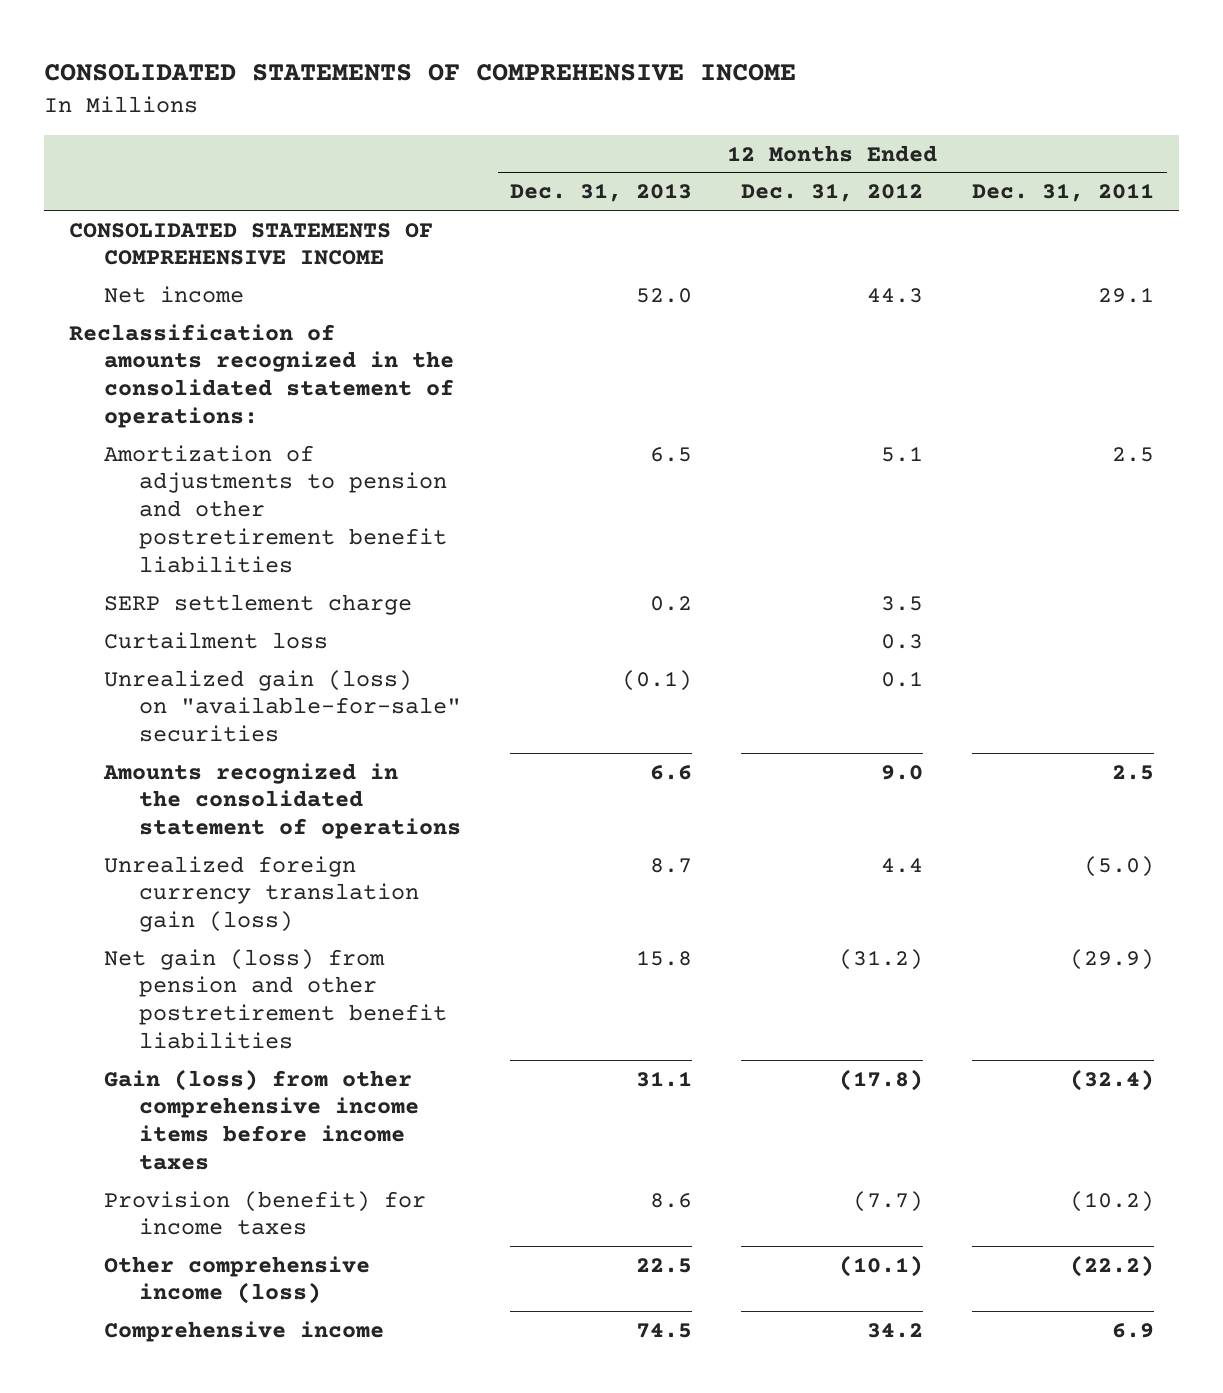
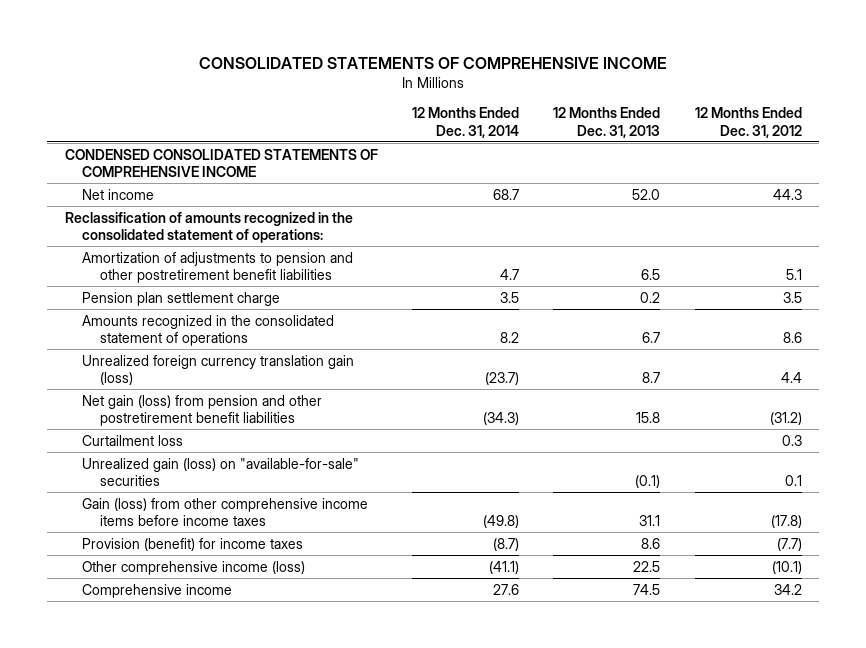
- | 12 Months Ended Dec. 31, 2013 | 12 Months Ended Dec. 31, 2012 | 12 Months Ended Dec. 31, 2011
+ | 12 Months Ended Dec. 31, 2014 | 12 Months Ended Dec. 31, 2013 | 12 Months Ended Dec. 31, 2012
- CONSOLIDATED STATEMENTS OF COMPREHENSIVE INCOME
+ CONDENSED CONSOLIDATED STATEMENTS OF COMPREHENSIVE INCOME
- SERP settlement charge | 0.2 | 3.5 |
- Amounts recognized in the consolidated statement of operations | 6.6 | 9.0 | 2.5
+ Pension plan settlement charge | 3.5 | 0.2 | 3.5
+ Amounts recognized in the consolidated statement of operations | 8.2 | 6.7 | 8.6
moved down: Curtailment loss | | | 0.3
moved down: Unrealized gain (loss) on "available-for-sale" securities | | (0.1) | 0.1

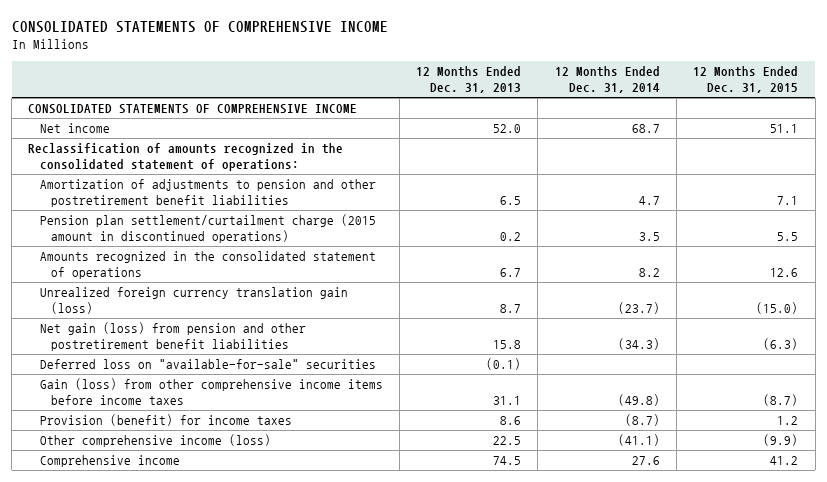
- | 12 Months Ended Dec. 31, 2014 | 12 Months Ended Dec. 31, 2013 | 12 Months Ended Dec. 31, 2012
+ | 12 Months Ended Dec. 31, 2013 | 12 Months Ended Dec. 31, 2014 | 12 Months Ended Dec. 31, 2015
- CONDENSED CONSOLIDATED STATEMENTS OF COMPREHENSIVE INCOME
+ CONSOLIDATED STATEMENTS OF COMPREHENSIVE INCOME
- Pension plan settlement charge | 3.5 | 0.2 | 3.5
+ Pension plan settlement/curtailment charge (2015 amount in discontinued operations) | 0.2 | 3.5 | 5.5
- Curtailment loss | | | 0.3
- Unrealized gain (loss) on "available-for-sale" securities | | (0.1) | 0.1
+ Deferred loss on "available-for-sale" securities | (0.1) | |

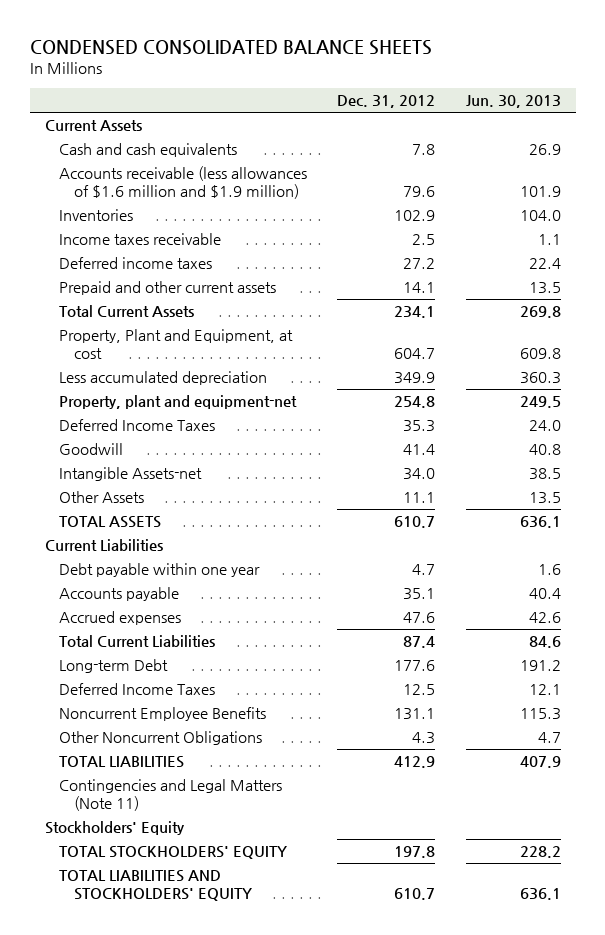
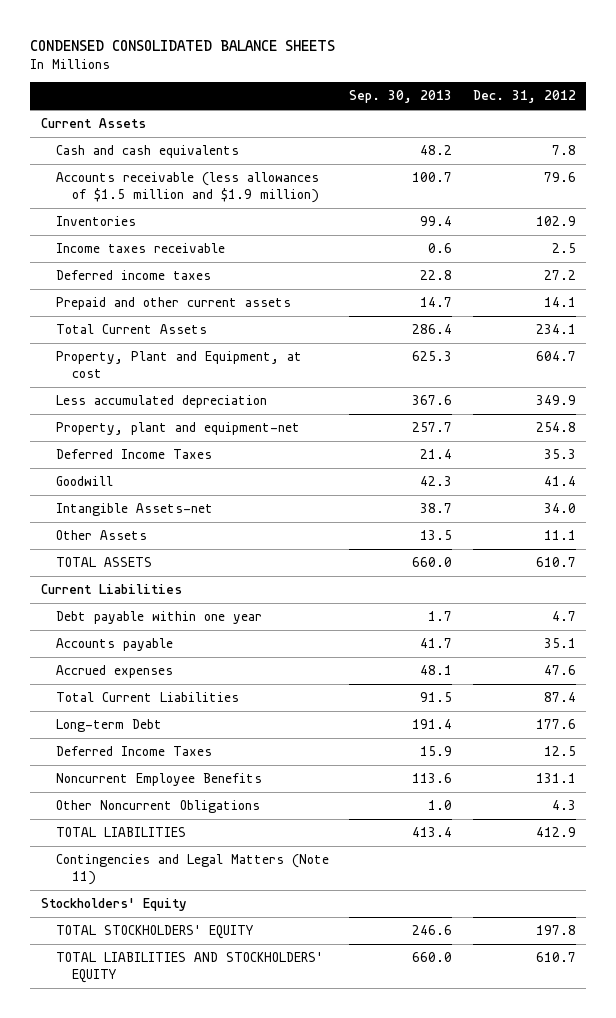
- | Dec. 31, 2012 | Jun. 30, 2013
+ | Sep. 30, 2013 | Dec. 31, 2012
- Accounts receivable (less allowances of $1.6 million and $1.9 million) | 79.6 | 101.9
+ Accounts receivable (less allowances of $1.5 million and $1.9 million) | 100.7 | 79.6

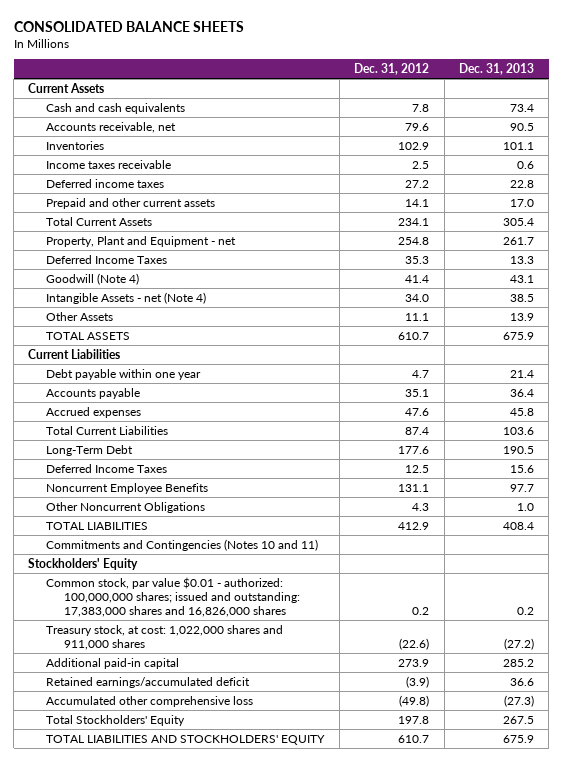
- CONDENSED CONSOLIDATED BALANCE SHEETS
+ CONSOLIDATED BALANCE SHEETS
- | Sep. 30, 2013 | Dec. 31, 2012
+ | Dec. 31, 2012 | Dec. 31, 2013
- Accounts receivable (less allowances of $1.5 million and $1.9 million) | 100.7 | 79.6
+ Accounts receivable, net | 79.6 | 90.5
- Property, Plant and Equipment, at cost | 625.3 | 604.7
- Less accumulated depreciation | 367.6 | 349.9
- Property, plant and equipment-net | 257.7 | 254.8
+ Property, Plant and Equipment - net | 254.8 | 261.7
- Goodwill | 42.3 | 41.4
- Intangible Assets-net | 38.7 | 34.0
+ Goodwill (Note 4) | 41.4 | 43.1
+ Intangible Assets - net (Note 4) | 34.0 | 38.5
- Long-term Debt | 191.4 | 177.6
+ Long-Term Debt | 177.6 | 190.5
- Contingencies and Legal Matters (Note 11)
+ Commitments and Contingencies (Notes 10 and 11)
- TOTAL STOCKHOLDERS' EQUITY | 246.6 | 197.8
+ Common stock, par value $0.01 - authorized: 100,000,000 shares; issued and outstanding: 17,383,000 shares and 16,826,000 shares | 0.2 | 0.2
+ Treasury stock, at cost: 1,022,000 shares and 911,000 shares | (22.6) | (27.2)
+ Additional paid-in capital | 273.9 | 285.2
+ Retained earnings/accumulated deficit | (3.9) | 36.6
+ Accumulated other comprehensive loss | (49.8) | (27.3)
+ Total Stockholders' Equity | 197.8 | 267.5

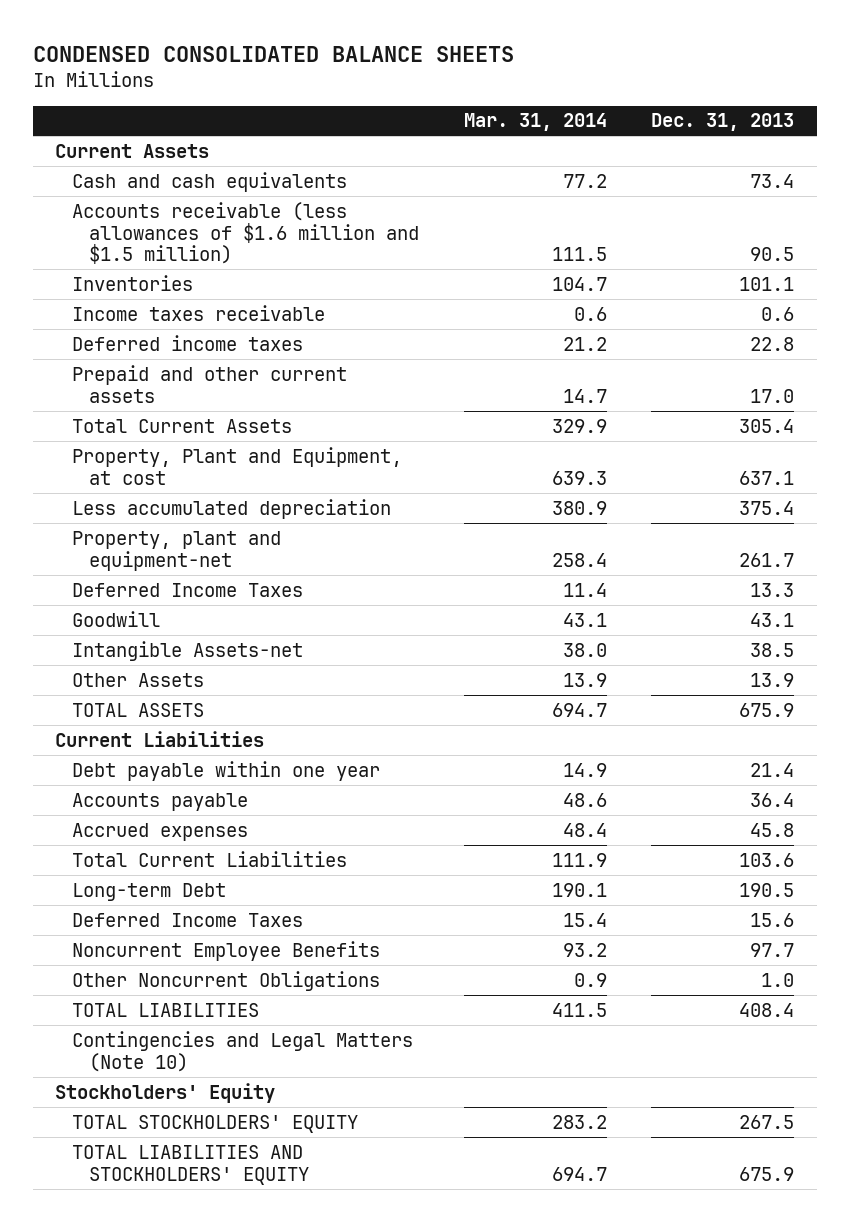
- CONSOLIDATED BALANCE SHEETS
+ CONDENSED CONSOLIDATED BALANCE SHEETS
- | Dec. 31, 2012 | Dec. 31, 2013
+ | Mar. 31, 2014 | Dec. 31, 2013
- Accounts receivable, net | 79.6 | 90.5
+ Accounts receivable (less allowances of $1.6 million and $1.5 million) | 111.5 | 90.5
- Property, Plant and Equipment - net | 254.8 | 261.7
+ Property, Plant and Equipment, at cost | 639.3 | 637.1
+ Less accumulated depreciation | 380.9 | 375.4
+ Property, plant and equipment-net | 258.4 | 261.7
- Goodwill (Note 4) | 41.4 | 43.1
- Intangible Assets - net (Note 4) | 34.0 | 38.5
+ Goodwill | 43.1 | 43.1
+ Intangible Assets-net | 38.0 | 38.5
- Long-Term Debt | 177.6 | 190.5
+ Long-term Debt | 190.1 | 190.5
- Commitments and Contingencies (Notes 10 and 11)
+ Contingencies and Legal Matters (Note 10)
- Common stock, par value $0.01 - authorized: 100,000,000 shares; issued and outstanding: 17,383,000 shares and 16,826,000 shares | 0.2 | 0.2
- Treasury stock, at cost: 1,022,000 shares and 911,000 shares | (22.6) | (27.2)
- Additional paid-in capital | 273.9 | 285.2
- Retained earnings/accumulated deficit | (3.9) | 36.6
- Accumulated other comprehensive loss | (49.8) | (27.3)
- Total Stockholders' Equity | 197.8 | 267.5
+ TOTAL STOCKHOLDERS' EQUITY | 283.2 | 267.5

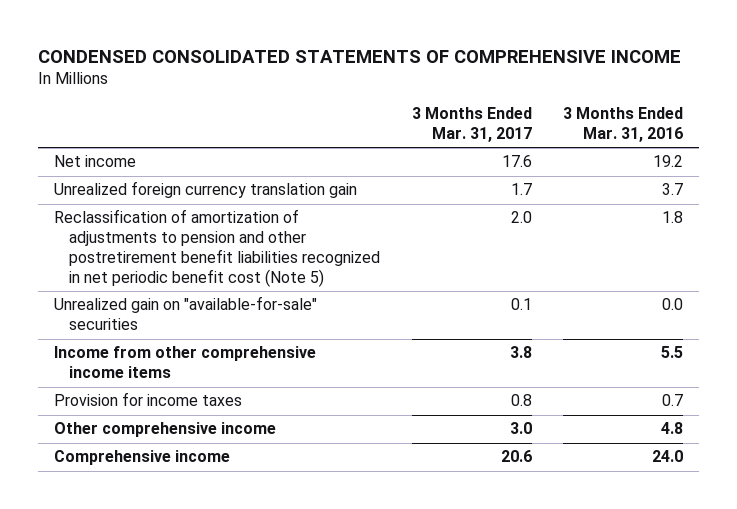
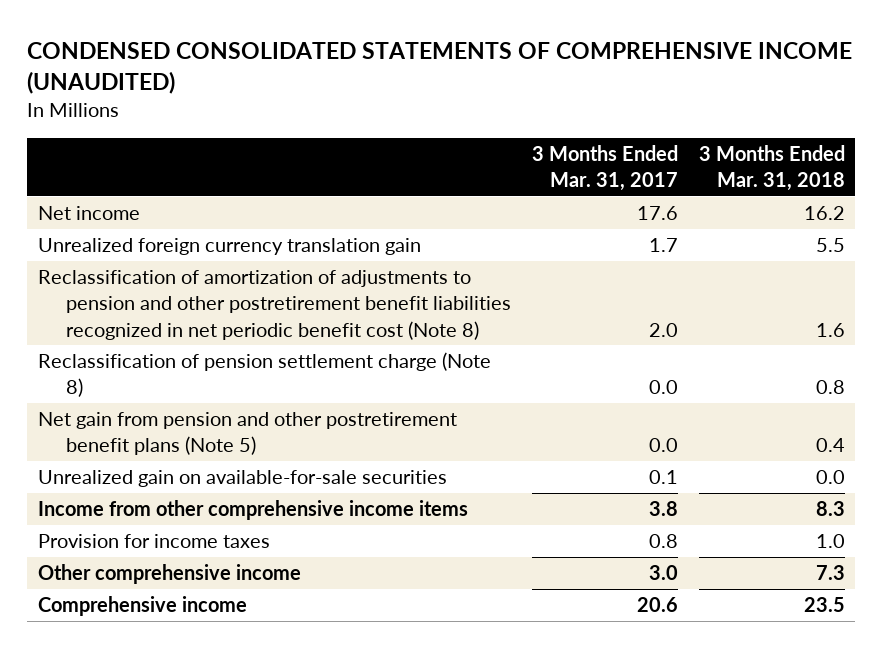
- CONDENSED CONSOLIDATED STATEMENTS OF COMPREHENSIVE INCOME
+ CONDENSED CONSOLIDATED STATEMENTS OF COMPREHENSIVE INCOME (UNAUDITED)
- | 3 Months Ended Mar. 31, 2017 | 3 Months Ended Mar. 31, 2016
+ | 3 Months Ended Mar. 31, 2017 | 3 Months Ended Mar. 31, 2018
- Reclassification of amortization of adjustments to pension and other postretirement benefit liabilities recognized in net periodic benefit cost (Note 5) | 2.0 | 1.8
- Unrealized gain on "available-for-sale" securities | 0.1 | 0.0
+ Reclassification of amortization of adjustments to pension and other postretirement benefit liabilities recognized in net periodic benefit cost (Note 8) | 2.0 | 1.6
+ Reclassification of pension settlement charge (Note 8) | 0.0 | 0.8
+ Net gain from pension and other postretirement benefit plans (Note 5) | 0.0 | 0.4
+ Unrealized gain on available-for-sale securities | 0.1 | 0.0

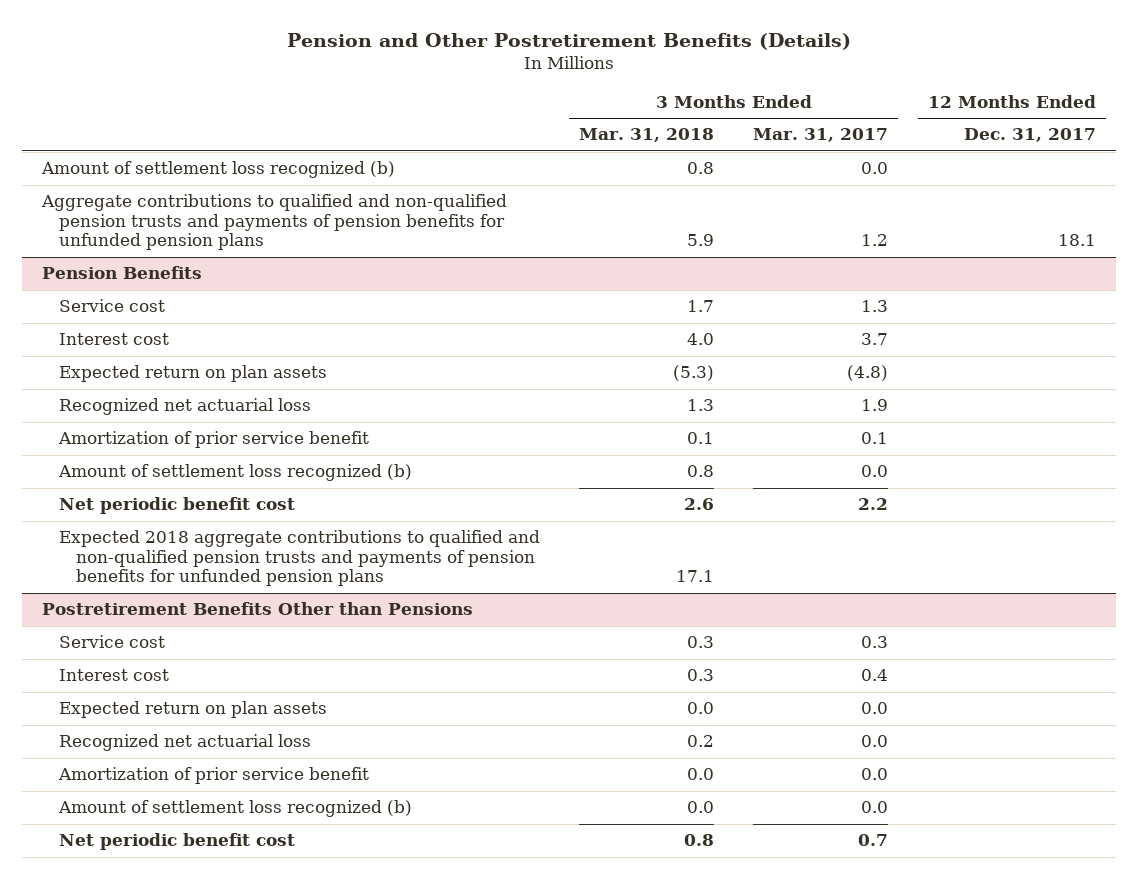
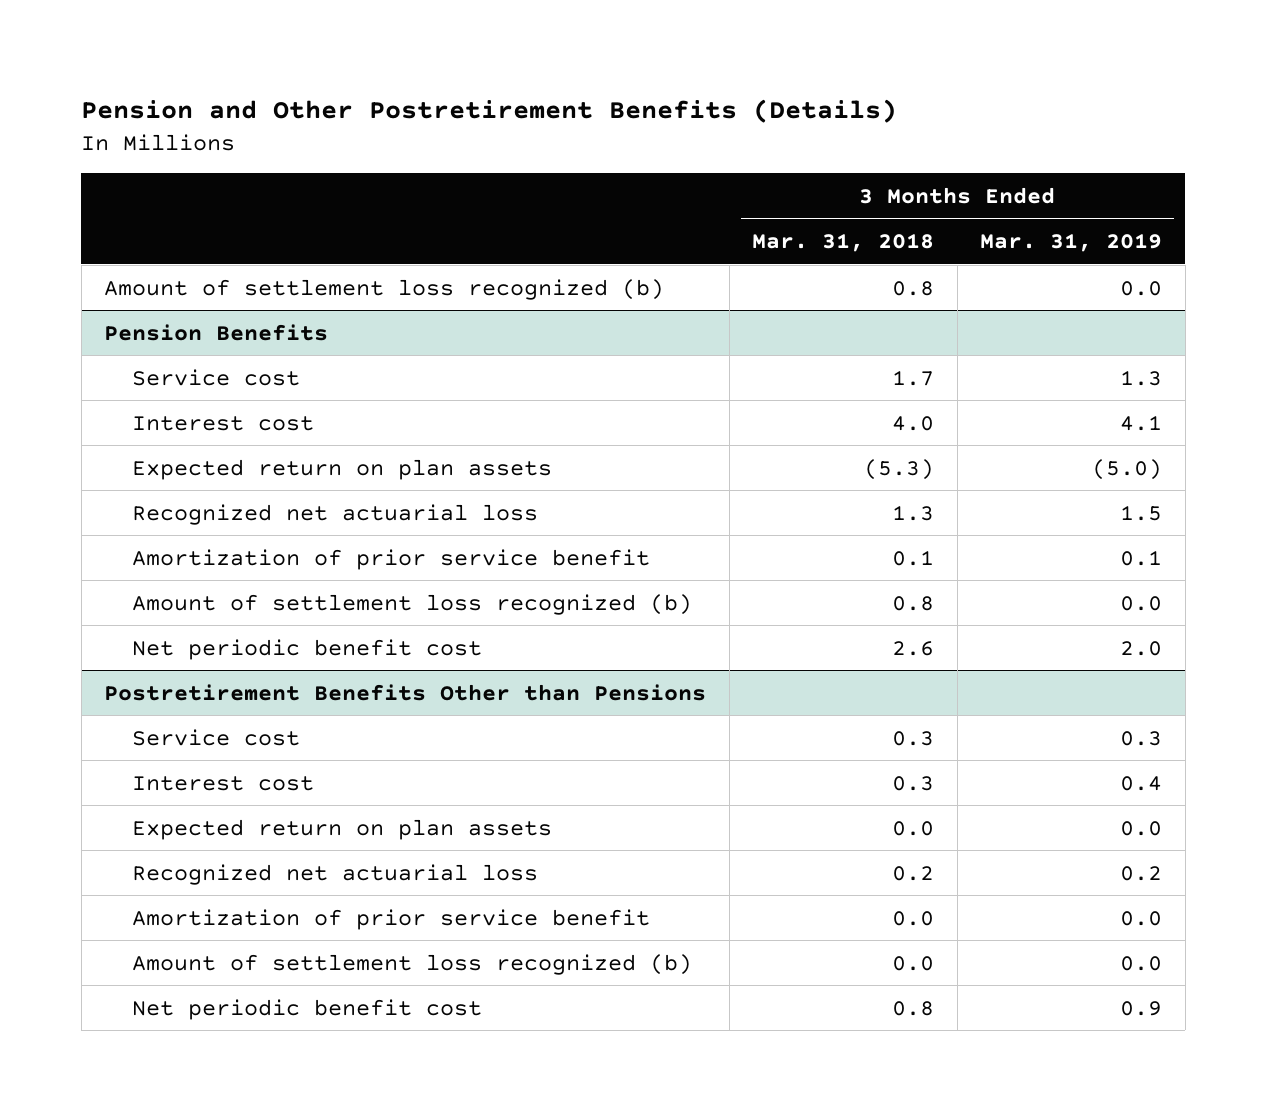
- | 3 Months Ended Mar. 31, 2018 | 3 Months Ended Mar. 31, 2017 | 12 Months Ended Dec. 31, 2017
+ | 3 Months Ended Mar. 31, 2018 | 3 Months Ended Mar. 31, 2019
- Aggregate contributions to qualified and non-qualified pension trusts and payments of pension benefits for unfunded pension plans | 5.9 | 1.2 | 18.1
@ Pension Benefits
- Expected 2018 aggregate contributions to qualified and non-qualified pension trusts and payments of pension benefits for unfunded pension plans | 17.1 | |

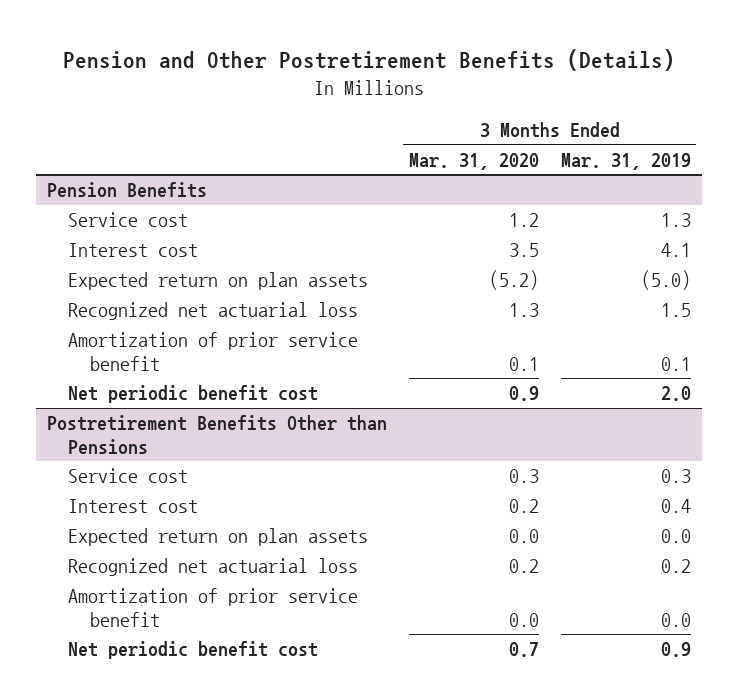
- | 3 Months Ended Mar. 31, 2018 | 3 Months Ended Mar. 31, 2019
+ | 3 Months Ended Mar. 31, 2020 | 3 Months Ended Mar. 31, 2019
- Amount of settlement loss recognized (b) | 0.8 | 0.0
@ Pension Benefits
- Amount of settlement loss recognized (b) | 0.8 | 0.0
@ Postretirement Benefits Other than Pensions
- Amount of settlement loss recognized (b) | 0.0 | 0.0

